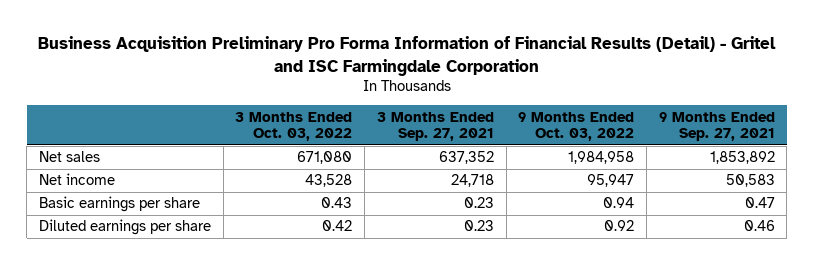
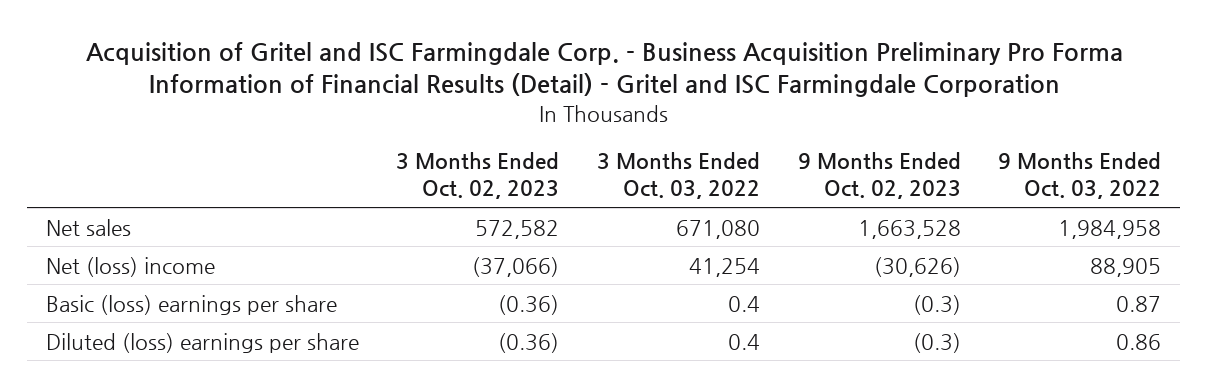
- Business Acquisition Preliminary Pro Forma Information of Financial Results (Detail) - Gritel and ISC Farmingdale Corporation
+ Acquisition of Gritel and ISC Farmingdale Corp. - Business Acquisition Preliminary Pro Forma Information of Financial Results (Detail) - Gritel and ISC Farmingdale Corporation
- | 3 Months Ended Oct. 03, 2022 | 3 Months Ended Sep. 27, 2021 | 9 Months Ended Oct. 03, 2022 | 9 Months Ended Sep. 27, 2021
+ | 3 Months Ended Oct. 02, 2023 | 3 Months Ended Oct. 03, 2022 | 9 Months Ended Oct. 02, 2023 | 9 Months Ended Oct. 03, 2022
- Net income | 43,528 | 24,718 | 95,947 | 50,583
- Basic earnings per share | 0.43 | 0.23 | 0.94 | 0.47
- Diluted earnings per share | 0.42 | 0.23 | 0.92 | 0.46
+ Net (loss) income | (37,066) | 41,254 | (30,626) | 88,905
+ Basic (loss) earnings per share | (0.36) | 0.4 | (0.3) | 0.87
+ Diluted (loss) earnings per share | (0.36) | 0.4 | (0.3) | 0.86

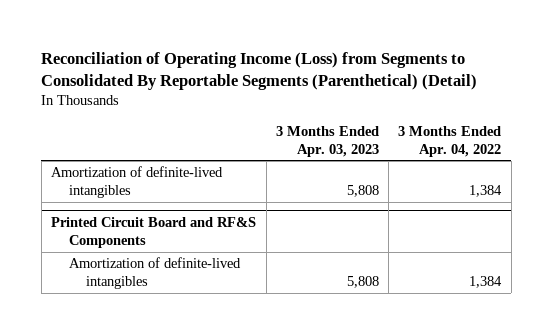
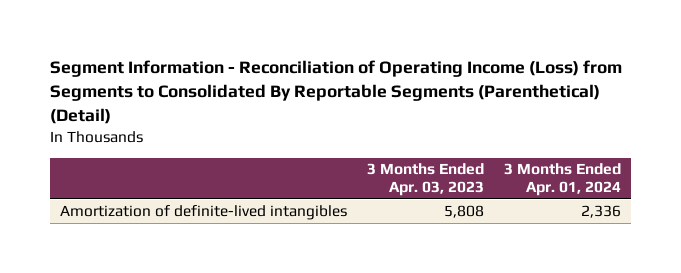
- Reconciliation of Operating Income (Loss) from Segments to Consolidated By Reportable Segments (Parenthetical) (Detail)
+ Segment Information - Reconciliation of Operating Income (Loss) from Segments to Consolidated By Reportable Segments (Parenthetical) (Detail)
- | 3 Months Ended Apr. 03, 2023 | 3 Months Ended Apr. 04, 2022
+ | 3 Months Ended Apr. 03, 2023 | 3 Months Ended Apr. 01, 2024
- Printed Circuit Board and RF&S Components
- Amortization of definite-lived intangibles | 5,808 | 1,384

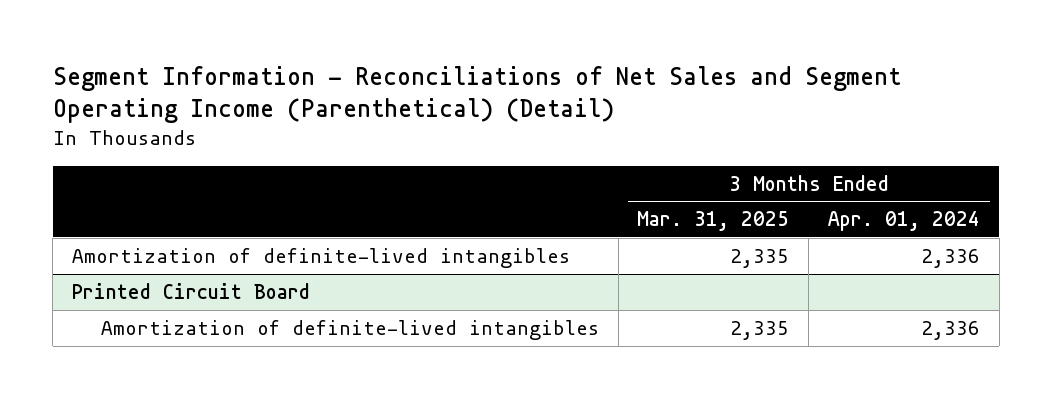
- Segment Information - Reconciliation of Operating Income (Loss) from Segments to Consolidated By Reportable Segments (Parenthetical) (Detail)
+ Segment Information - Reconciliations of Net Sales and Segment Operating Income (Parenthetical) (Detail)
- | 3 Months Ended Apr. 03, 2023 | 3 Months Ended Apr. 01, 2024
+ | 3 Months Ended Mar. 31, 2025 | 3 Months Ended Apr. 01, 2024
+ Printed Circuit Board
+ Amortization of definite-lived intangibles | 2,335 | 2,336

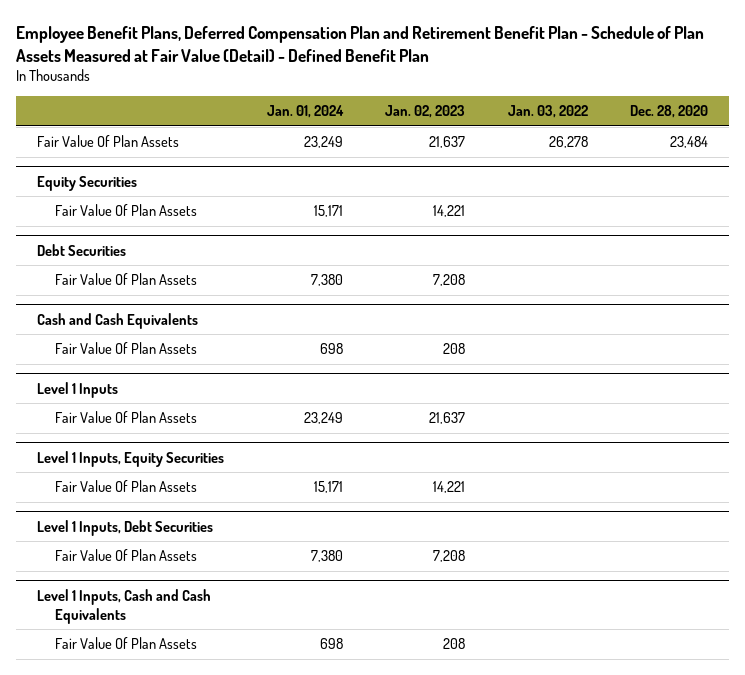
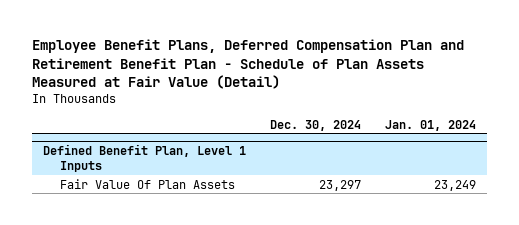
- Employee Benefit Plans, Deferred Compensation Plan and Retirement Benefit Plan - Schedule of Plan Assets Measured at Fair Value (Detail) - Defined Benefit Plan
+ Employee Benefit Plans, Deferred Compensation Plan and Retirement Benefit Plan - Schedule of Plan Assets Measured at Fair Value (Detail)
- | Jan. 01, 2024 | Jan. 02, 2023 | Jan. 03, 2022 | Dec. 28, 2020
+ | Dec. 30, 2024 | Jan. 01, 2024
- Fair Value Of Plan Assets | 23,249 | 21,637 | 26,278 | 23,484
- Equity Securities
- Fair Value Of Plan Assets | 15,171 | 14,221 | |
- Debt Securities
- Fair Value Of Plan Assets | 7,380 | 7,208 | |
- Cash and Cash Equivalents
- Fair Value Of Plan Assets | 698 | 208 | |
- Level 1 Inputs
+ Defined Benefit Plan, Level 1 Inputs
- Level 1 Inputs, Equity Securities
- Fair Value Of Plan Assets | 15,171 | 14,221 | |
- Level 1 Inputs, Debt Securities
- Fair Value Of Plan Assets | 7,380 | 7,208 | |
- Level 1 Inputs, Cash and Cash Equivalents
- Fair Value Of Plan Assets | 698 | 208 | |

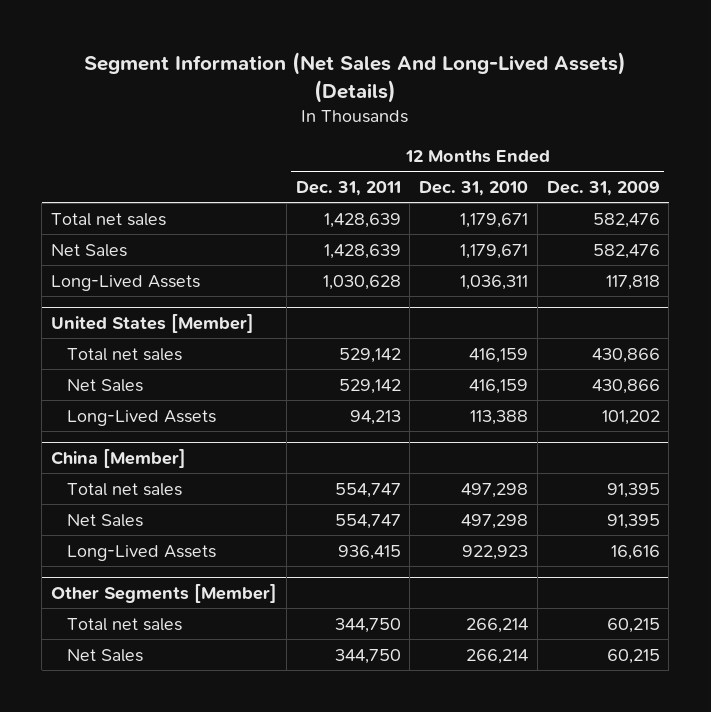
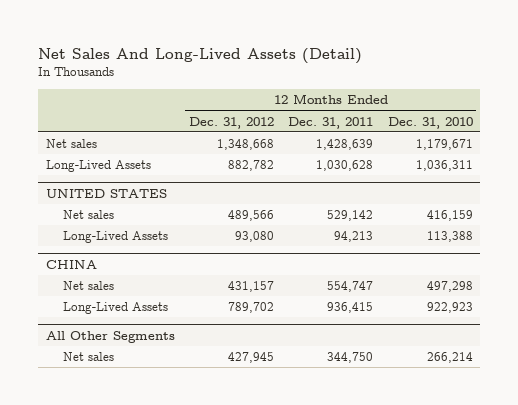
- Segment Information (Net Sales And Long-Lived Assets) (Details)
+ Net Sales And Long-Lived Assets (Detail)
- | 12 Months Ended Dec. 31, 2011 | 12 Months Ended Dec. 31, 2010 | 12 Months Ended Dec. 31, 2009
+ | 12 Months Ended Dec. 31, 2012 | 12 Months Ended Dec. 31, 2011 | 12 Months Ended Dec. 31, 2010
- Total net sales | 1,428,639 | 1,179,671 | 582,476
- Net Sales | 1,428,639 | 1,179,671 | 582,476
+ Net sales | 1,348,668 | 1,428,639 | 1,179,671
- United States [Member]
- Total net sales | 529,142 | 416,159 | 430,866
- Net Sales | 529,142 | 416,159 | 430,866
+ UNITED STATES
+ Net sales | 489,566 | 529,142 | 416,159
- China [Member]
- Total net sales | 554,747 | 497,298 | 91,395
- Net Sales | 554,747 | 497,298 | 91,395
+ CHINA
+ Net sales | 431,157 | 554,747 | 497,298
- Other Segments [Member]
- Total net sales | 344,750 | 266,214 | 60,215
- Net Sales | 344,750 | 266,214 | 60,215
+ All Other Segments
+ Net sales | 427,945 | 344,750 | 266,214

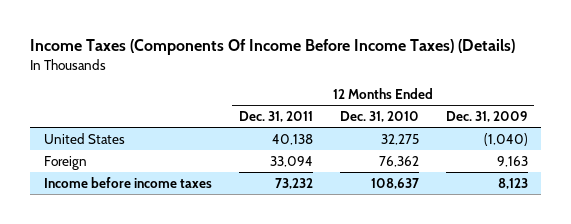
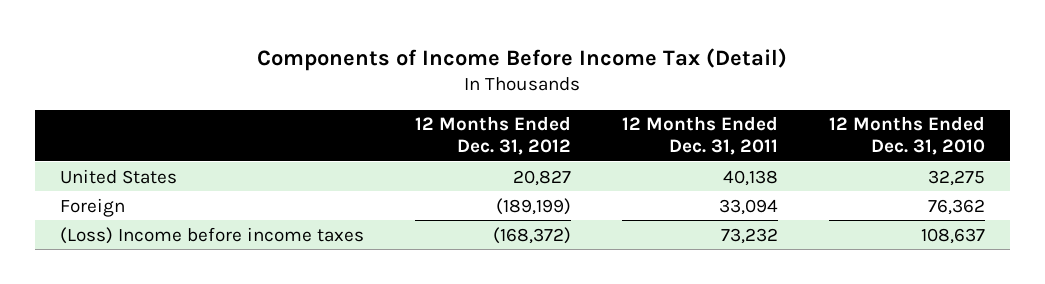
- Income Taxes (Components Of Income Before Income Taxes) (Details)
+ Components of Income Before Income Tax (Detail)
- | 12 Months Ended Dec. 31, 2011 | 12 Months Ended Dec. 31, 2010 | 12 Months Ended Dec. 31, 2009
+ | 12 Months Ended Dec. 31, 2012 | 12 Months Ended Dec. 31, 2011 | 12 Months Ended Dec. 31, 2010
- Income before income taxes | 73,232 | 108,637 | 8,123
+ (Loss) Income before income taxes | (168,372) | 73,232 | 108,637

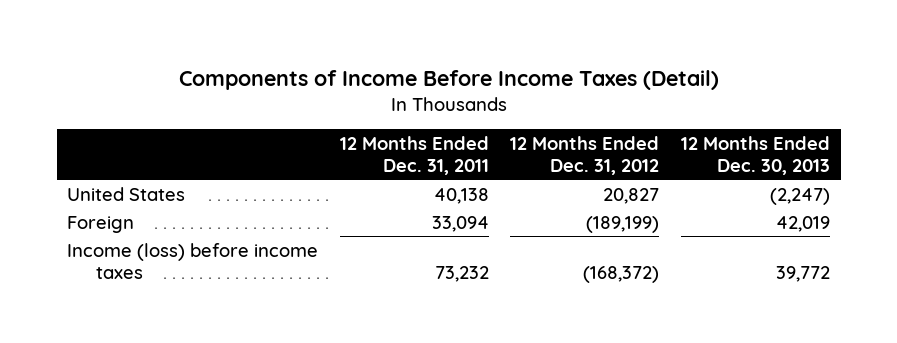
- Components of Income Before Income Tax (Detail)
+ Components of Income Before Income Taxes (Detail)
- | 12 Months Ended Dec. 31, 2012 | 12 Months Ended Dec. 31, 2011 | 12 Months Ended Dec. 31, 2010
+ | 12 Months Ended Dec. 31, 2011 | 12 Months Ended Dec. 31, 2012 | 12 Months Ended Dec. 30, 2013
- (Loss) Income before income taxes | (168,372) | 73,232 | 108,637
+ Income (loss) before income taxes | 73,232 | (168,372) | 39,772

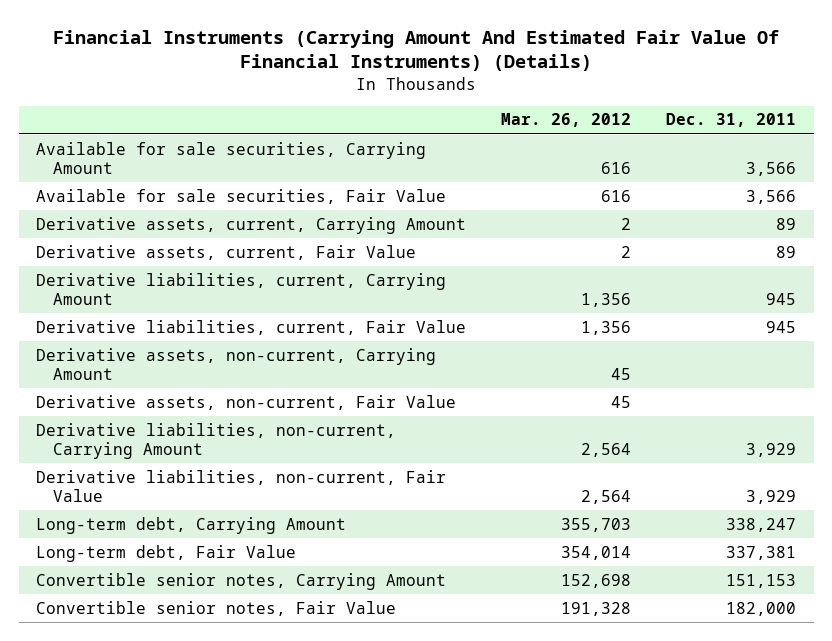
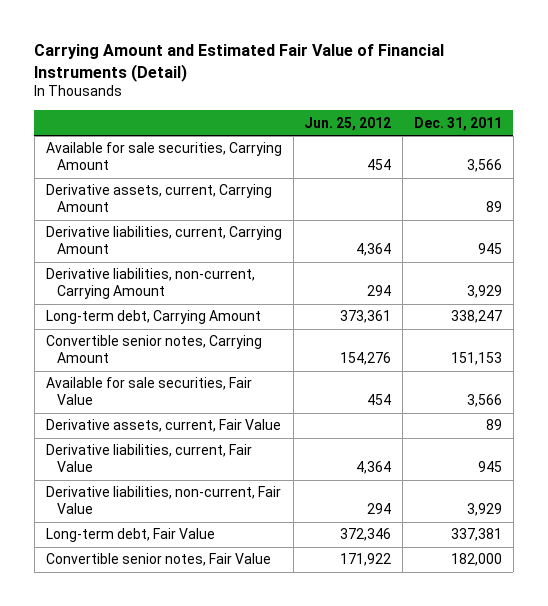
- Financial Instruments (Carrying Amount And Estimated Fair Value Of Financial Instruments) (Details)
+ Carrying Amount and Estimated Fair Value of Financial Instruments (Detail)
- | Mar. 26, 2012 | Dec. 31, 2011
+ | Jun. 25, 2012 | Dec. 31, 2011
- Derivative assets, non-current, Carrying Amount | 45 |
- Derivative assets, non-current, Fair Value | 45 |
moved down: Available for sale securities, Fair Value | 454 | 3,566
moved down: Derivative assets, current, Fair Value | | 89
moved down: Derivative liabilities, current, Fair Value | 4,364 | 945
moved down: Derivative liabilities, non-current, Fair Value | 294 | 3,929
moved down: Long-term debt, Fair Value | 372,346 | 337,381

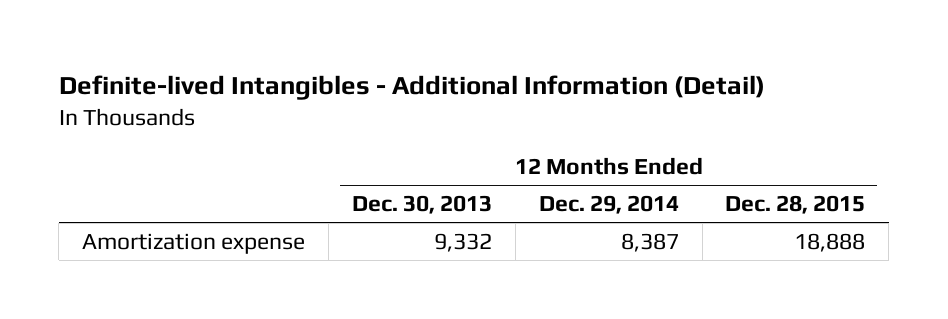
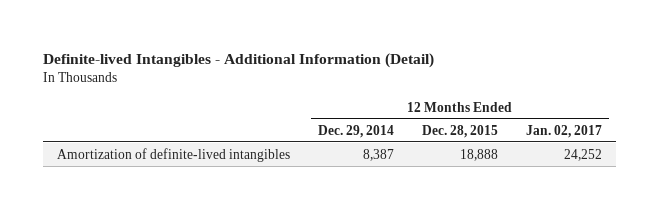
- | 12 Months Ended Dec. 30, 2013 | 12 Months Ended Dec. 29, 2014 | 12 Months Ended Dec. 28, 2015
+ | 12 Months Ended Dec. 29, 2014 | 12 Months Ended Dec. 28, 2015 | 12 Months Ended Jan. 02, 2017
- Amortization expense | 9,332 | 8,387 | 18,888
+ Amortization of definite-lived intangibles | 8,387 | 18,888 | 24,252

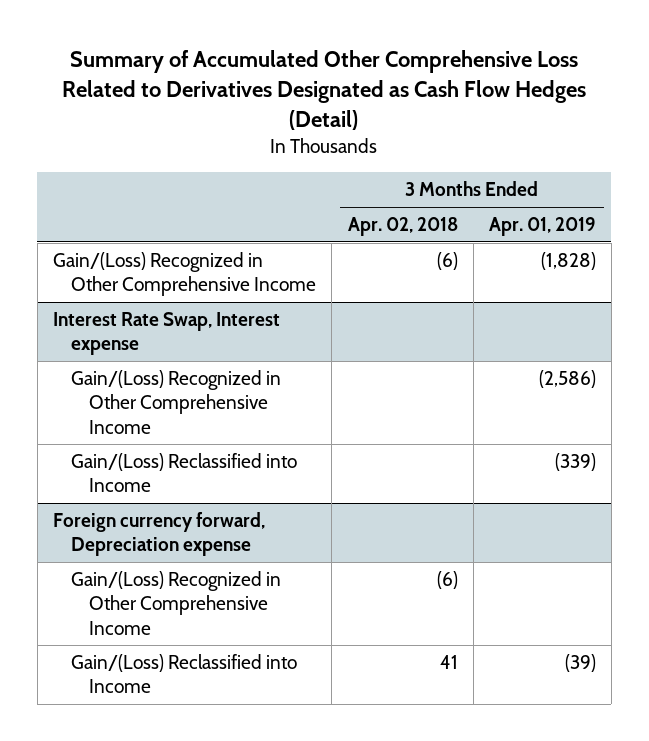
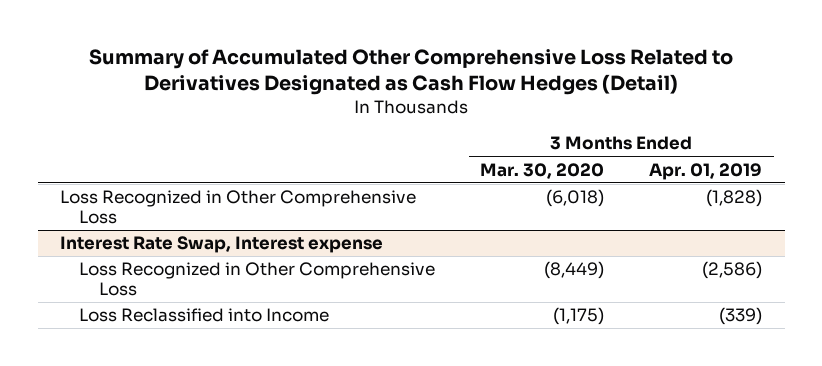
- | 3 Months Ended Apr. 02, 2018 | 3 Months Ended Apr. 01, 2019
+ | 3 Months Ended Mar. 30, 2020 | 3 Months Ended Apr. 01, 2019
- Gain/(Loss) Recognized in Other Comprehensive Income | (6) | (1,828)
+ Loss Recognized in Other Comprehensive Loss | (6,018) | (1,828)
@ Interest Rate Swap, Interest expense
- Gain/(Loss) Recognized in Other Comprehensive Income | | (2,586)
- Gain/(Loss) Reclassified into Income | | (339)
- Foreign currency forward, Depreciation expense
- Gain/(Loss) Recognized in Other Comprehensive Income | (6) |
- Gain/(Loss) Reclassified into Income | 41 | (39)
@ Interest Rate Swap, Interest expense
+ Loss Recognized in Other Comprehensive Loss | (8,449) | (2,586)
+ Loss Reclassified into Income | (1,175) | (339)

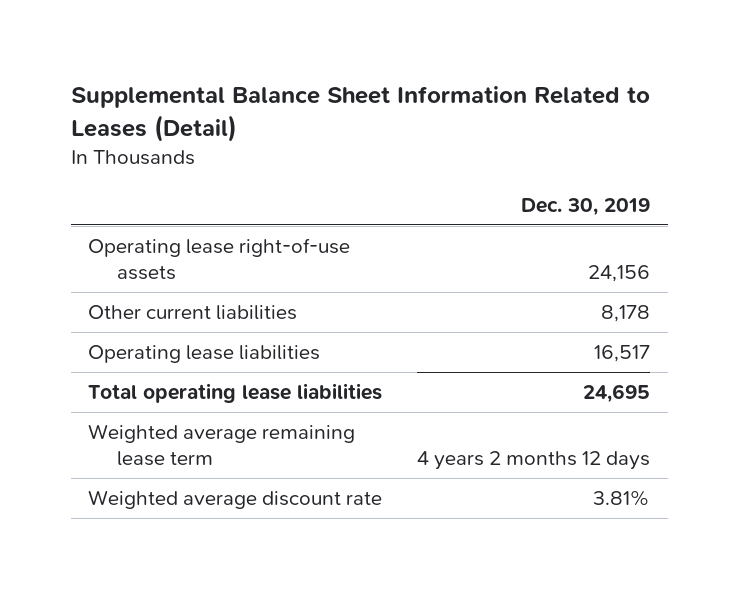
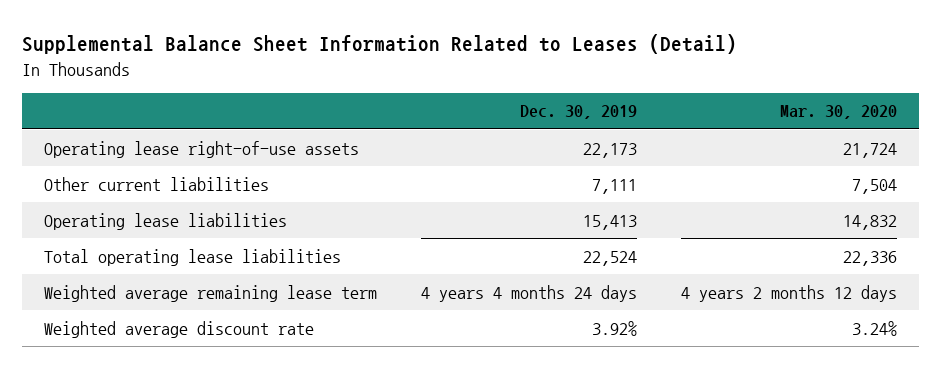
- | Dec. 30, 2019
+ | Dec. 30, 2019 | Mar. 30, 2020
- Operating lease right-of-use assets | 24,156
- Other current liabilities | 8,178
- Operating lease liabilities | 16,517
- Total operating lease liabilities | 24,695
- Weighted average remaining lease term | 4 years 2 months 12 days
- Weighted average discount rate | 3.81%
+ Operating lease right-of-use assets | 22,173 | 21,724
+ Other current liabilities | 7,111 | 7,504
+ Operating lease liabilities | 15,413 | 14,832
+ Total operating lease liabilities | 22,524 | 22,336
+ Weighted average remaining lease term | 4 years 4 months 24 days | 4 years 2 months 12 days
+ Weighted average discount rate | 3.92% | 3.24%

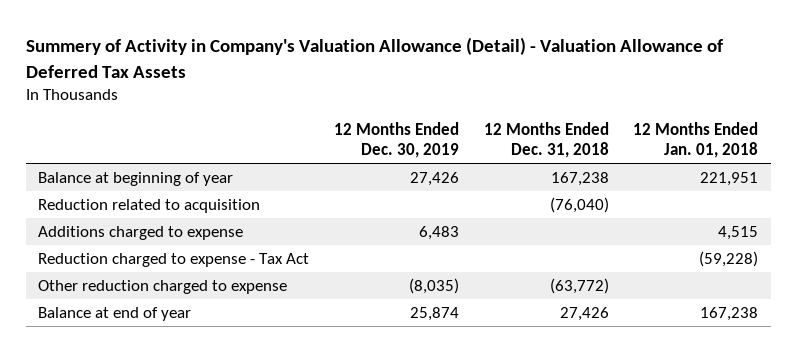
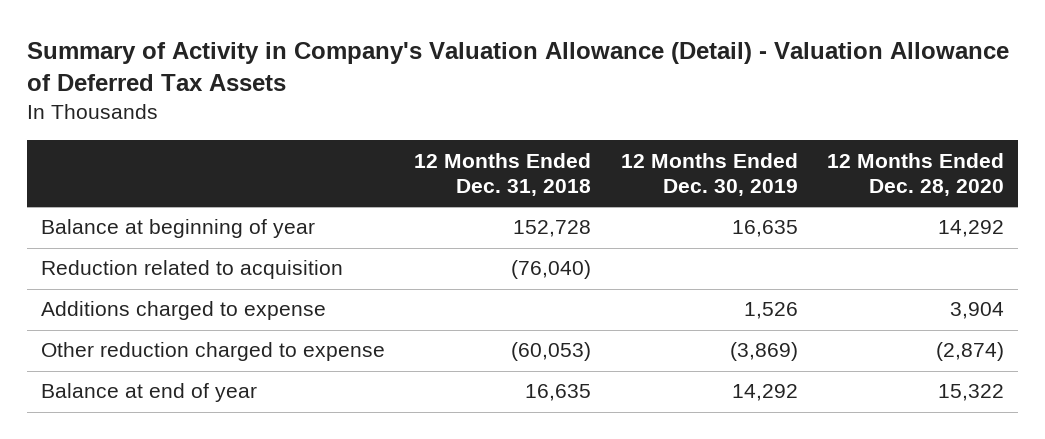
- Summery of Activity in Company's Valuation Allowance (Detail) - Valuation Allowance of Deferred Tax Assets
+ Summary of Activity in Company's Valuation Allowance (Detail) - Valuation Allowance of Deferred Tax Assets
- | 12 Months Ended Dec. 30, 2019 | 12 Months Ended Dec. 31, 2018 | 12 Months Ended Jan. 01, 2018
+ | 12 Months Ended Dec. 31, 2018 | 12 Months Ended Dec. 30, 2019 | 12 Months Ended Dec. 28, 2020
- Balance at beginning of year | 27,426 | 167,238 | 221,951
+ Balance at beginning of year | 152,728 | 16,635 | 14,292
- Additions charged to expense | 6,483 | | 4,515
- Reduction charged to expense - Tax Act | | | (59,228)
- Other reduction charged to expense | (8,035) | (63,772) |
- Balance at end of year | 25,874 | 27,426 | 167,238
+ Additions charged to expense | | 1,526 | 3,904
+ Other reduction charged to expense | (60,053) | (3,869) | (2,874)
+ Balance at end of year | 16,635 | 14,292 | 15,322

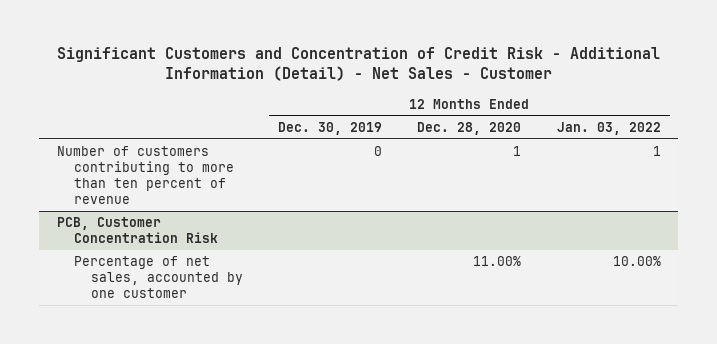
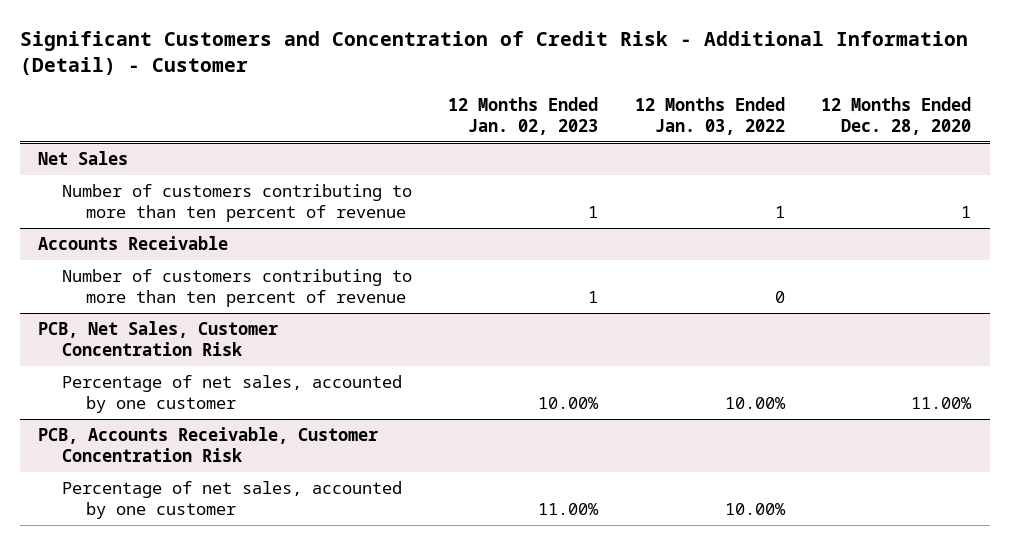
- Significant Customers and Concentration of Credit Risk - Additional Information (Detail) - Net Sales - Customer
+ Significant Customers and Concentration of Credit Risk - Additional Information (Detail) - Customer
- | 12 Months Ended Dec. 30, 2019 | 12 Months Ended Dec. 28, 2020 | 12 Months Ended Jan. 03, 2022
+ | 12 Months Ended Jan. 02, 2023 | 12 Months Ended Jan. 03, 2022 | 12 Months Ended Dec. 28, 2020
+ Net Sales
- PCB, Customer Concentration Risk
+ Accounts Receivable
+ Number of customers contributing to more than ten percent of revenue | 1 | 0 |
+ PCB, Net Sales, Customer Concentration Risk
+ PCB, Accounts Receivable, Customer Concentration Risk
+ Percentage of net sales, accounted by one customer | 11.00% | 10.00% |

